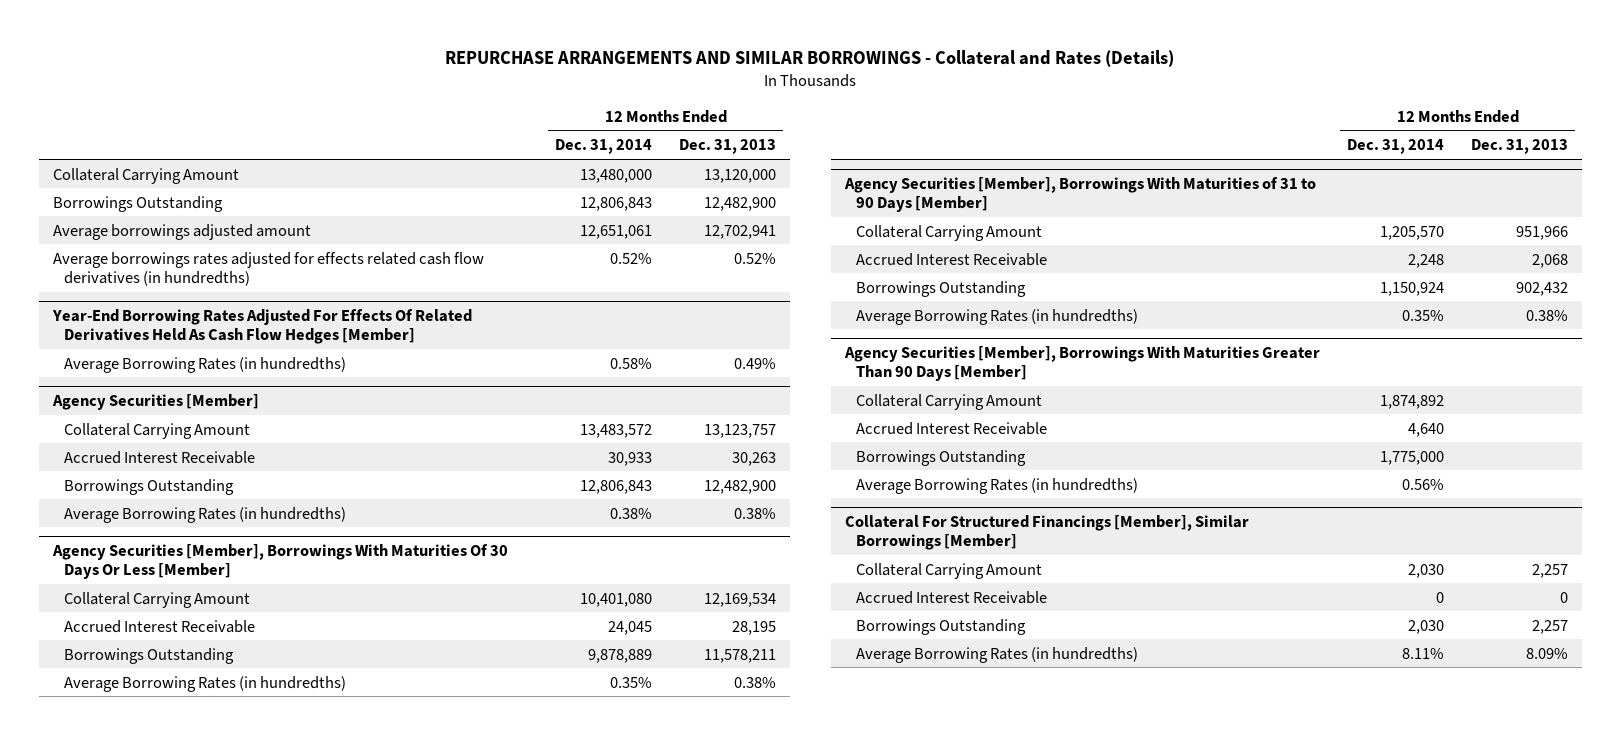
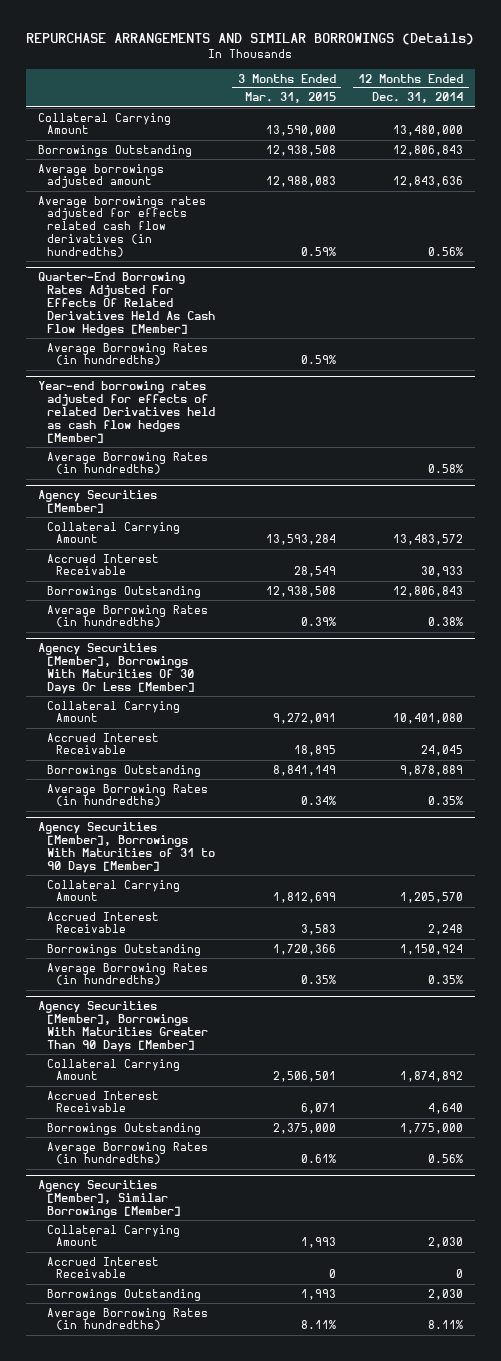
- REPURCHASE ARRANGEMENTS AND SIMILAR BORROWINGS - Collateral and Rates (Details)
+ REPURCHASE ARRANGEMENTS AND SIMILAR BORROWINGS (Details)
- | 12 Months Ended Dec. 31, 2014 | 12 Months Ended Dec. 31, 2013
+ | 3 Months Ended Mar. 31, 2015 | 12 Months Ended Dec. 31, 2014
- Average borrowings adjusted amount | 12,651,061 | 12,702,941
- Average borrowings rates adjusted for effects related cash flow derivatives (in hundredths) | 0.52% | 0.52%
- Year-End Borrowing Rates Adjusted For Effects Of Related Derivatives Held As Cash Flow Hedges [Member]
+ Average borrowings adjusted amount | 12,988,083 | 12,843,636
+ Average borrowings rates adjusted for effects related cash flow derivatives (in hundredths) | 0.59% | 0.56%
+ Quarter-End Borrowing Rates Adjusted For Effects Of Related Derivatives Held As Cash Flow Hedges [Member]
+ Average Borrowing Rates (in hundredths) | 0.59% |
+ Year-end borrowing rates adjusted for effects of related Derivatives held as cash flow hedges [Member]
- Collateral For Structured Financings [Member], Similar Borrowings [Member]
+ Agency Securities [Member], Similar Borrowings [Member]

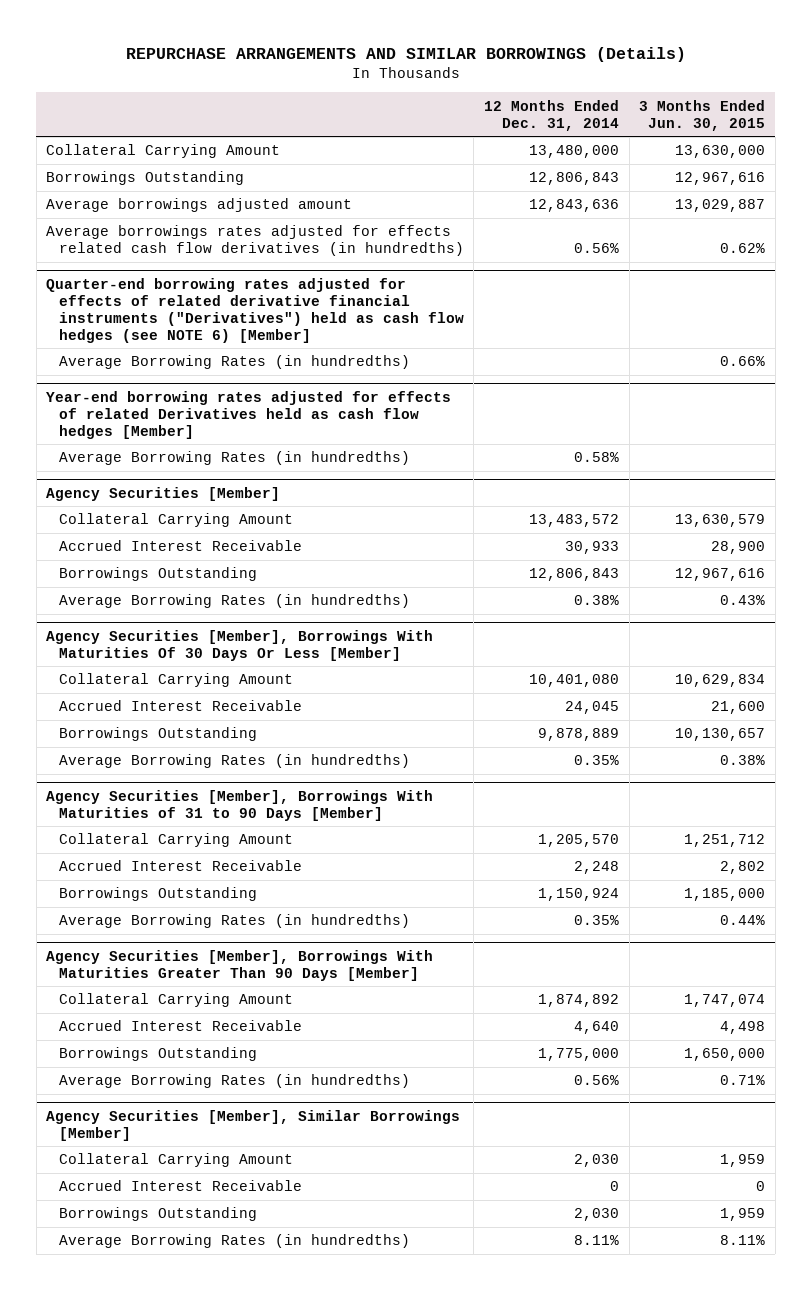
- | 3 Months Ended Mar. 31, 2015 | 12 Months Ended Dec. 31, 2014
+ | 12 Months Ended Dec. 31, 2014 | 3 Months Ended Jun. 30, 2015
- Quarter-End Borrowing Rates Adjusted For Effects Of Related Derivatives Held As Cash Flow Hedges [Member]
+ Quarter-end borrowing rates adjusted for effects of related derivative financial instruments ("Derivatives") held as cash flow hedges (see NOTE 6) [Member]

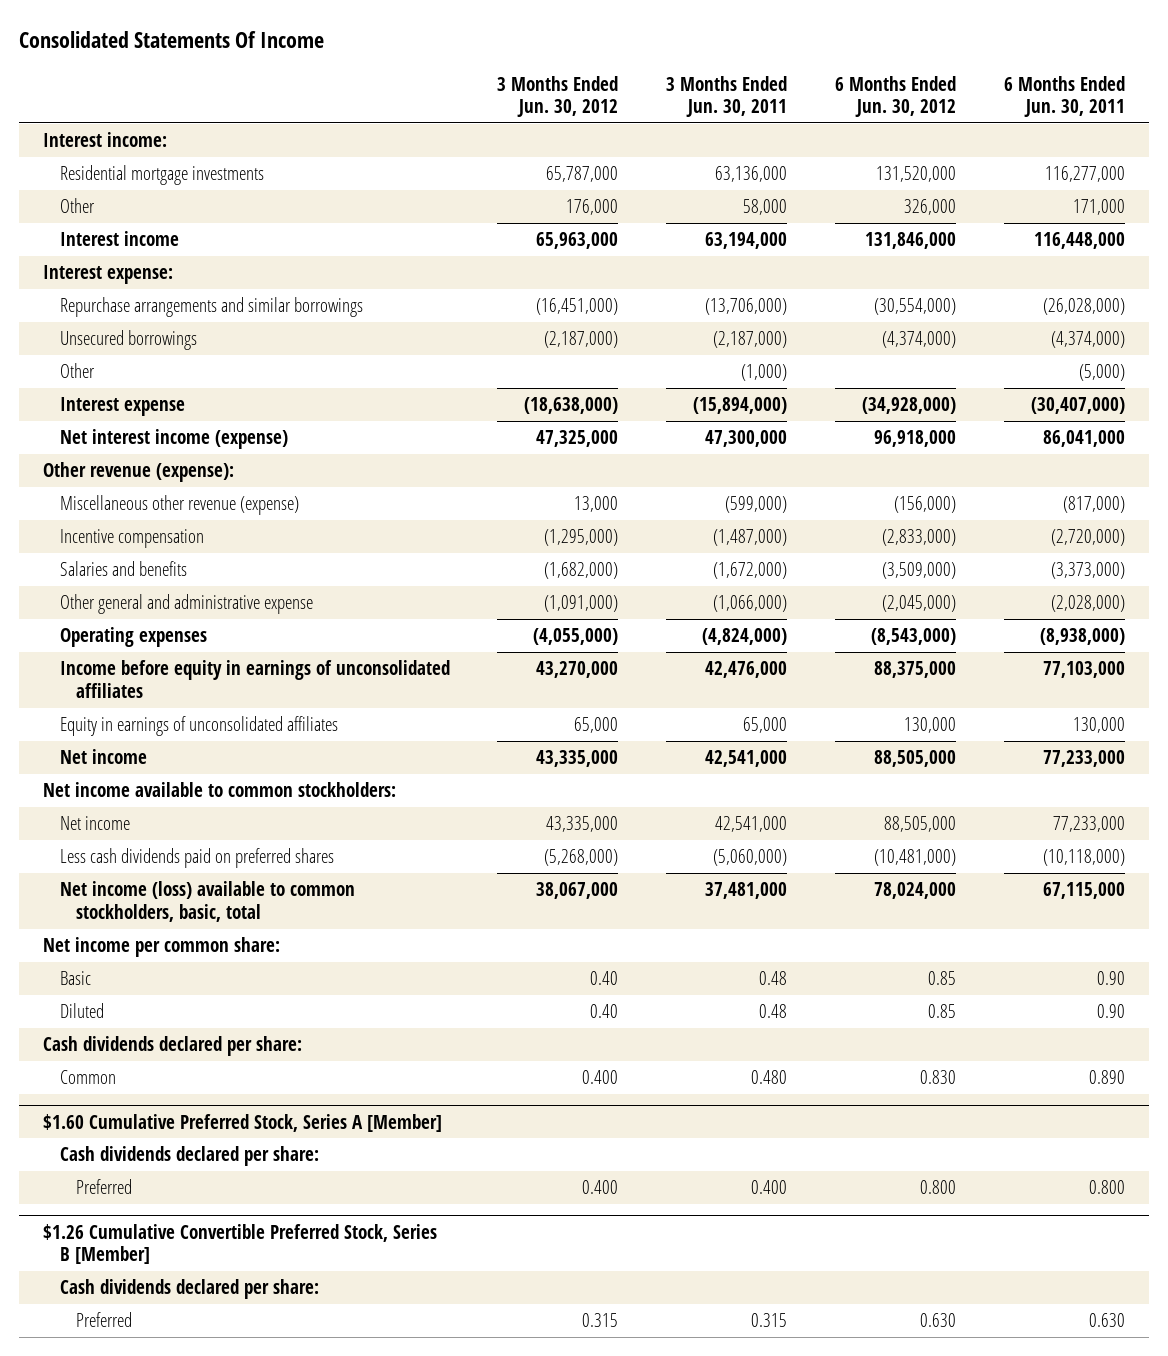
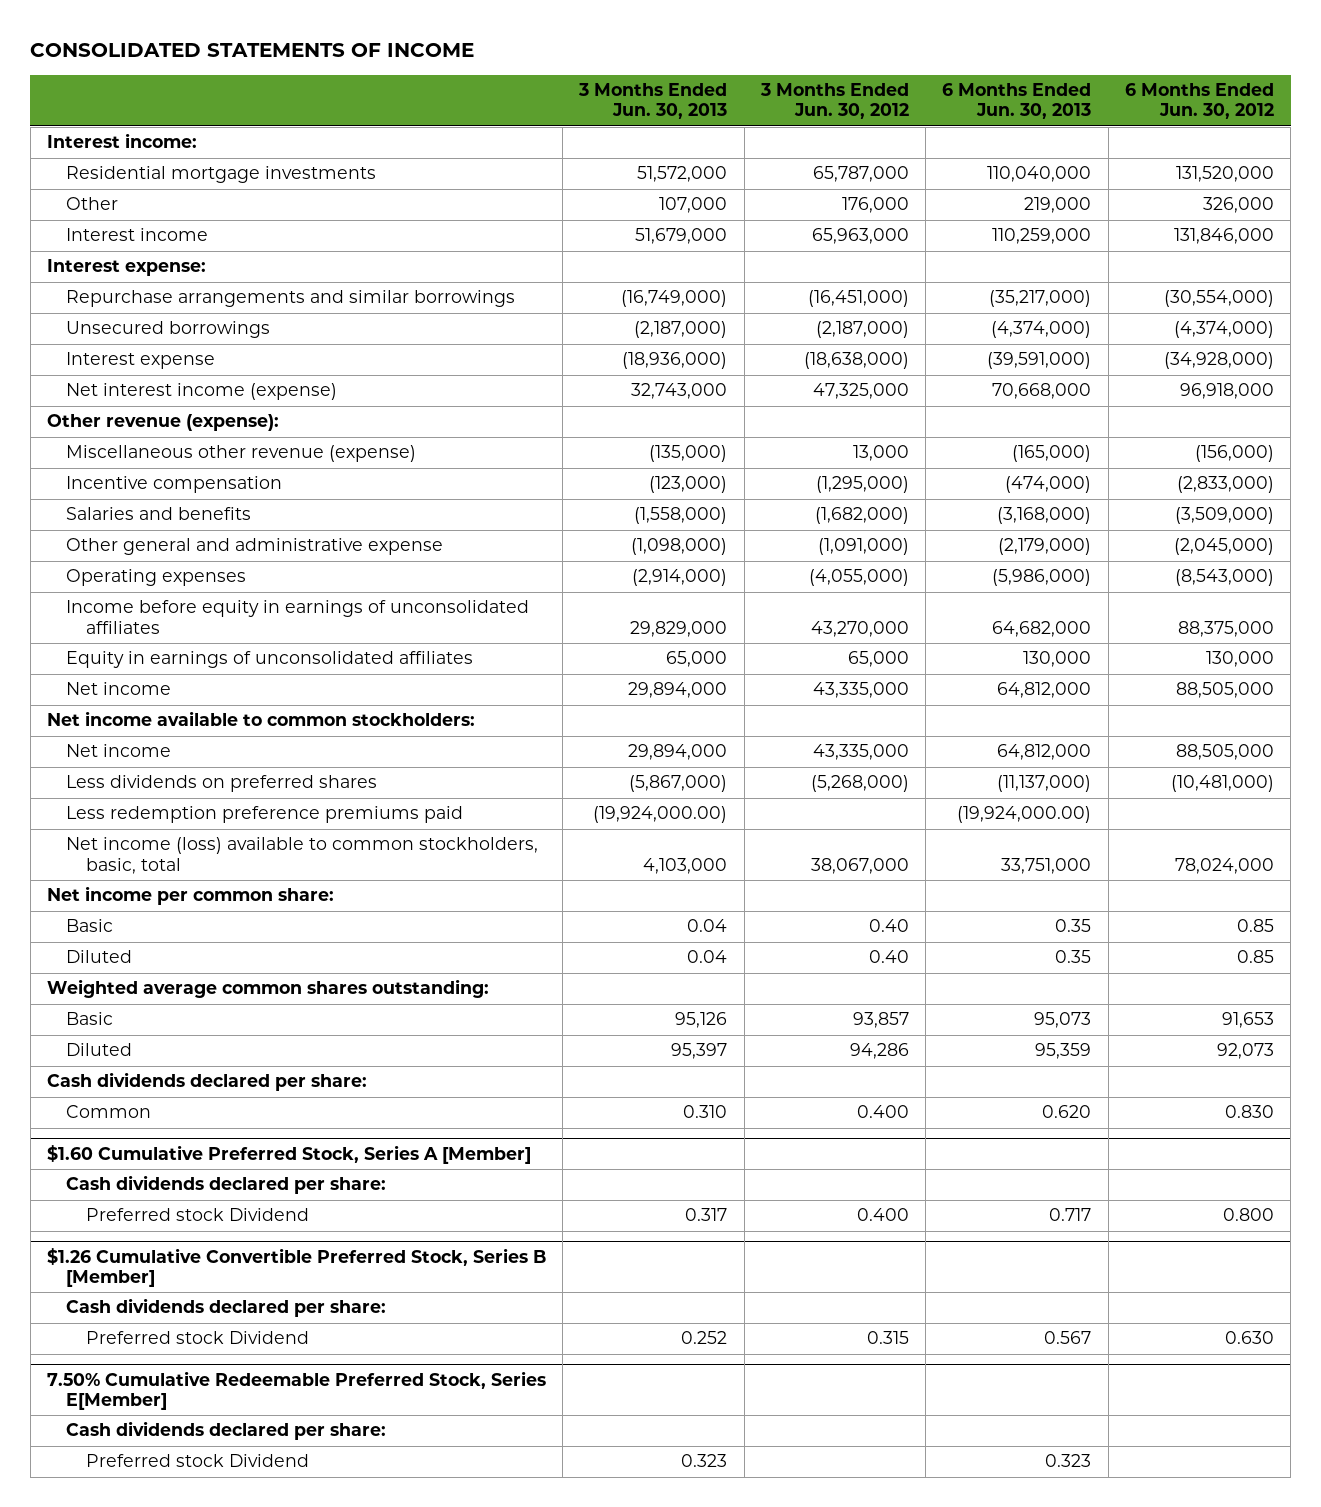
- Consolidated Statements Of Income
+ CONSOLIDATED STATEMENTS OF INCOME
- | 3 Months Ended Jun. 30, 2012 | 3 Months Ended Jun. 30, 2011 | 6 Months Ended Jun. 30, 2012 | 6 Months Ended Jun. 30, 2011
+ | 3 Months Ended Jun. 30, 2013 | 3 Months Ended Jun. 30, 2012 | 6 Months Ended Jun. 30, 2013 | 6 Months Ended Jun. 30, 2012
- Other | | (1,000) | | (5,000)
- Less cash dividends paid on preferred shares | (5,268,000) | (5,060,000) | (10,481,000) | (10,118,000)
+ Less dividends on preferred shares | (5,867,000) | (5,268,000) | (11,137,000) | (10,481,000)
+ Less redemption preference premiums paid | (19,924,000.00) | | (19,924,000.00) |
+ Weighted average common shares outstanding:
+ Basic | 95,126 | 93,857 | 95,073 | 91,653
+ Diluted | 95,397 | 94,286 | 95,359 | 92,073
@ $1.60 Cumulative Preferred Stock, Series A [Member]
- Preferred | 0.400 | 0.400 | 0.800 | 0.800
+ Preferred stock Dividend | 0.317 | 0.400 | 0.717 | 0.800
@ $1.26 Cumulative Convertible Preferred Stock, Series B [Member]
- Preferred | 0.315 | 0.315 | 0.630 | 0.630
+ Preferred stock Dividend | 0.252 | 0.315 | 0.567 | 0.630
+ 7.50% Cumulative Redeemable Preferred Stock, Series E[Member]
+ Cash dividends declared per share:
+ Preferred stock Dividend | 0.323 | | 0.323 |

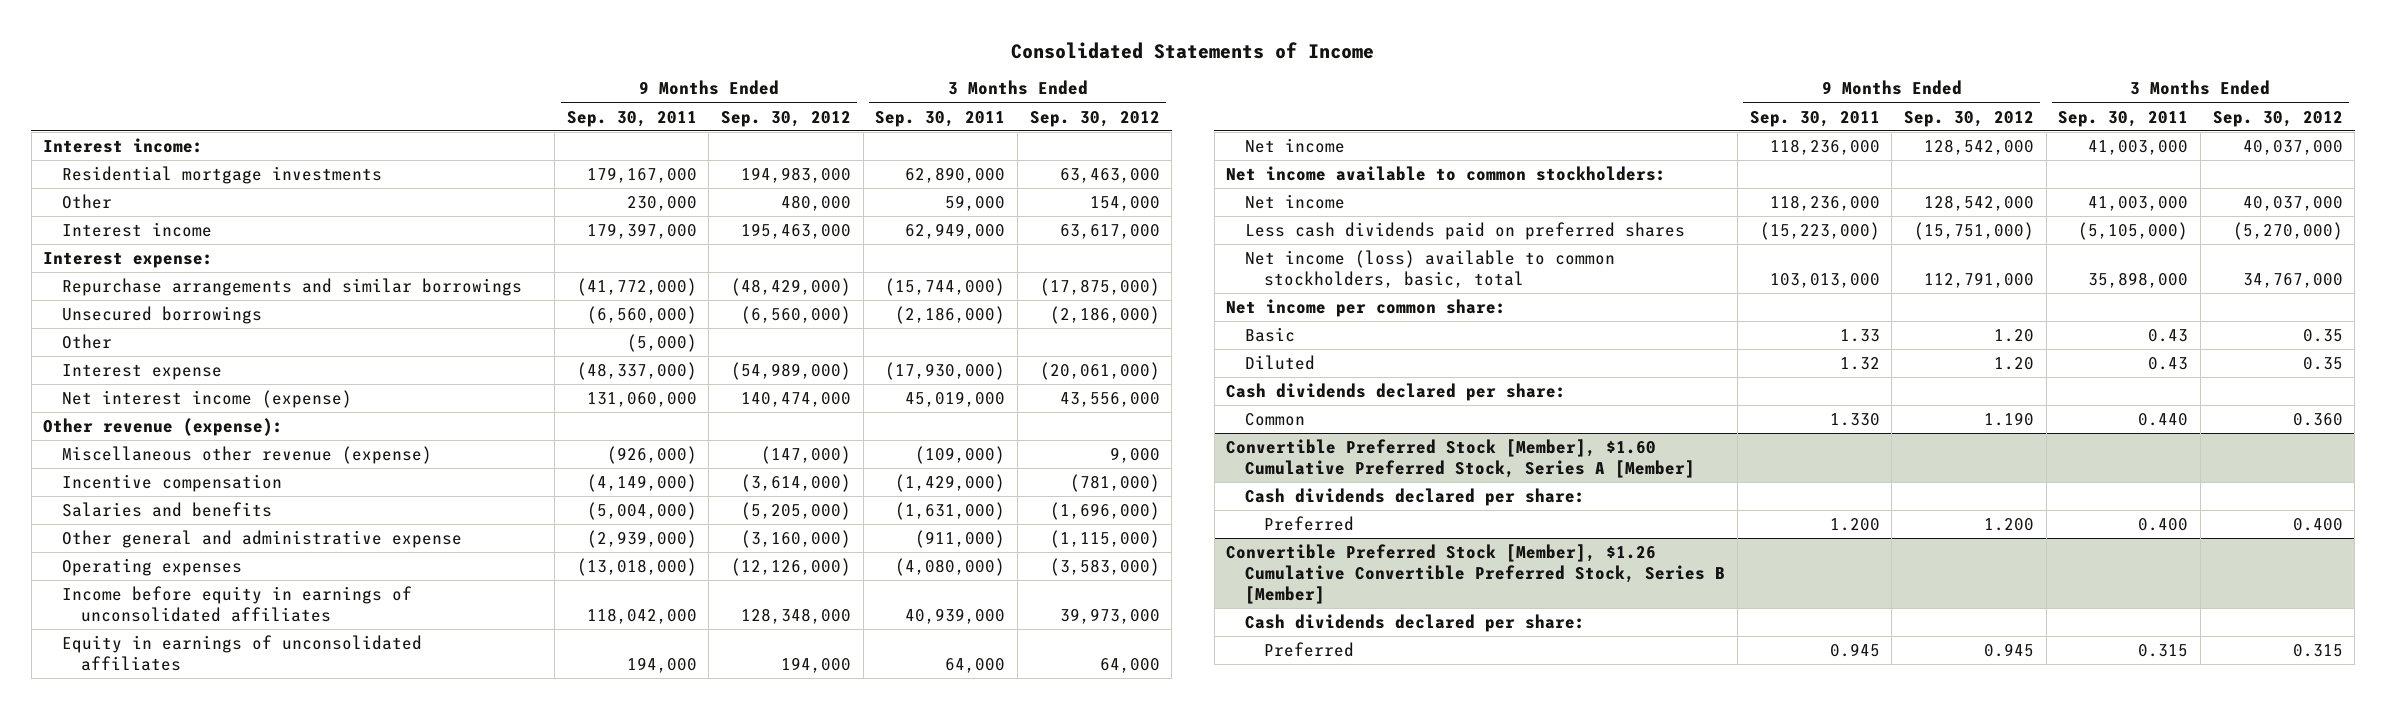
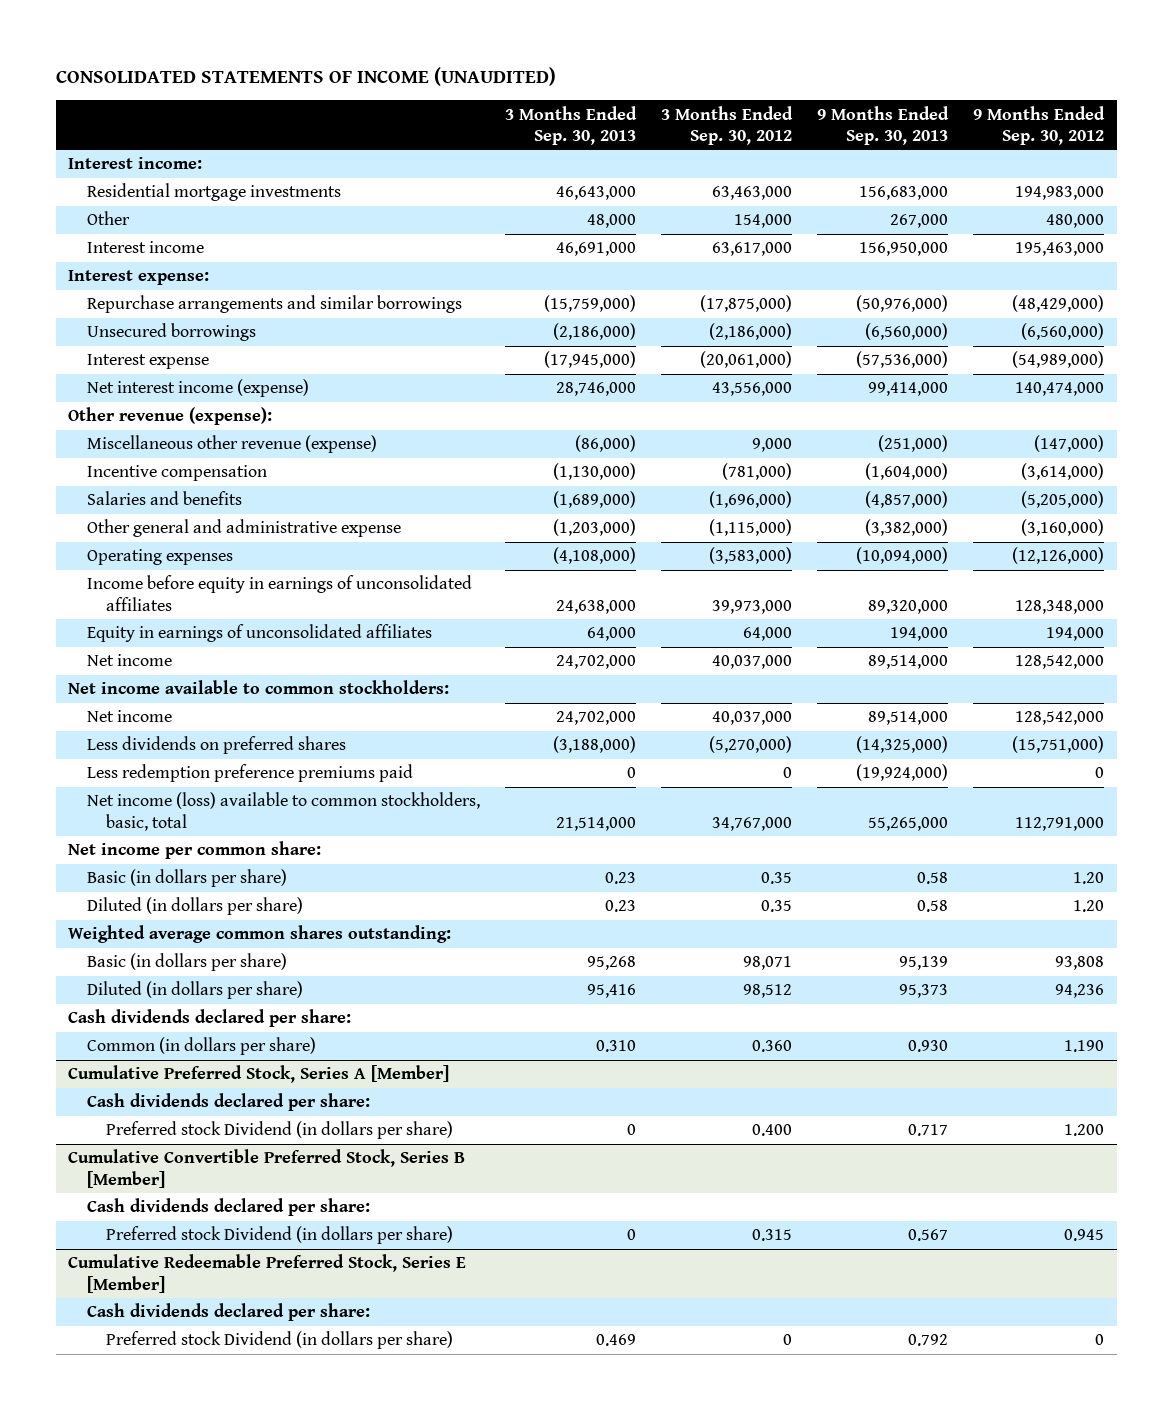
- Consolidated Statements of Income
+ CONSOLIDATED STATEMENTS OF INCOME (UNAUDITED)
- | 9 Months Ended Sep. 30, 2011 | 9 Months Ended Sep. 30, 2012 | 3 Months Ended Sep. 30, 2011 | 3 Months Ended Sep. 30, 2012
+ | 3 Months Ended Sep. 30, 2013 | 3 Months Ended Sep. 30, 2012 | 9 Months Ended Sep. 30, 2013 | 9 Months Ended Sep. 30, 2012
- Other | (5,000) | | |
- Less cash dividends paid on preferred shares | (15,223,000) | (15,751,000) | (5,105,000) | (5,270,000)
+ Less dividends on preferred shares | (3,188,000) | (5,270,000) | (14,325,000) | (15,751,000)
+ Less redemption preference premiums paid | 0 | 0 | (19,924,000) | 0
- Basic | 1.33 | 1.20 | 0.43 | 0.35
- Diluted | 1.32 | 1.20 | 0.43 | 0.35
+ Basic (in dollars per share) | 0.23 | 0.35 | 0.58 | 1.20
+ Diluted (in dollars per share) | 0.23 | 0.35 | 0.58 | 1.20
+ Weighted average common shares outstanding:
+ Basic (in dollars per share) | 95,268 | 98,071 | 95,139 | 93,808
+ Diluted (in dollars per share) | 95,416 | 98,512 | 95,373 | 94,236
- Common | 1.330 | 1.190 | 0.440 | 0.360
- Convertible Preferred Stock [Member], $1.60 Cumulative Preferred Stock, Series A [Member]
+ Common (in dollars per share) | 0.310 | 0.360 | 0.930 | 1.190
+ Cumulative Preferred Stock, Series A [Member]
- Preferred | 1.200 | 1.200 | 0.400 | 0.400
- Convertible Preferred Stock [Member], $1.26 Cumulative Convertible Preferred Stock, Series B [Member]
+ Preferred stock Dividend (in dollars per share) | 0 | 0.400 | 0.717 | 1.200
+ Cumulative Convertible Preferred Stock, Series B [Member]
- Preferred | 0.945 | 0.945 | 0.315 | 0.315
+ Preferred stock Dividend (in dollars per share) | 0 | 0.315 | 0.567 | 0.945
+ Cumulative Redeemable Preferred Stock, Series E [Member]
+ Cash dividends declared per share:
+ Preferred stock Dividend (in dollars per share) | 0.469 | 0 | 0.792 | 0

